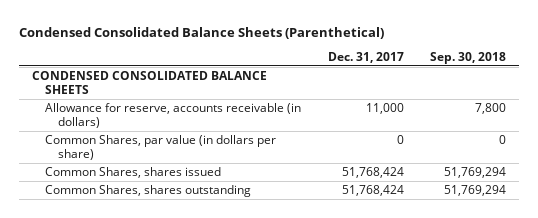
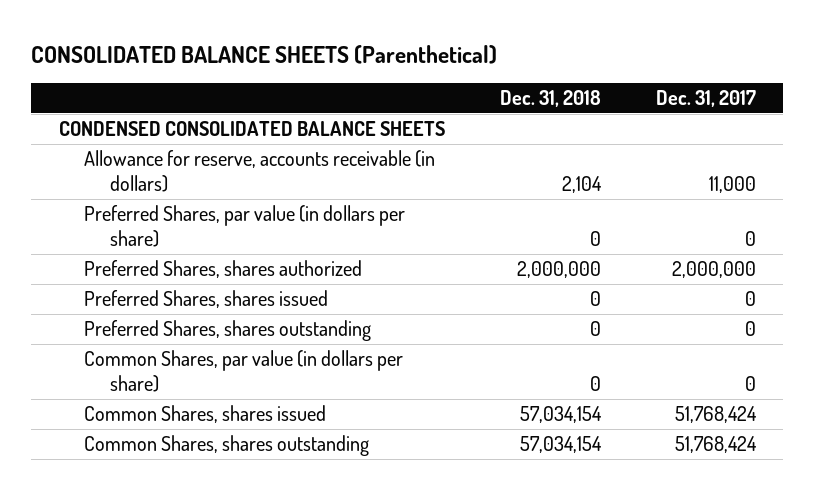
- Condensed Consolidated Balance Sheets (Parenthetical)
+ CONSOLIDATED BALANCE SHEETS (Parenthetical)
- | Dec. 31, 2017 | Sep. 30, 2018
+ | Dec. 31, 2018 | Dec. 31, 2017
+ Preferred Shares, par value (in dollars per share) | 0 | 0
+ Preferred Shares, shares authorized | 2,000,000 | 2,000,000
+ Preferred Shares, shares issued | 0 | 0
+ Preferred Shares, shares outstanding | 0 | 0

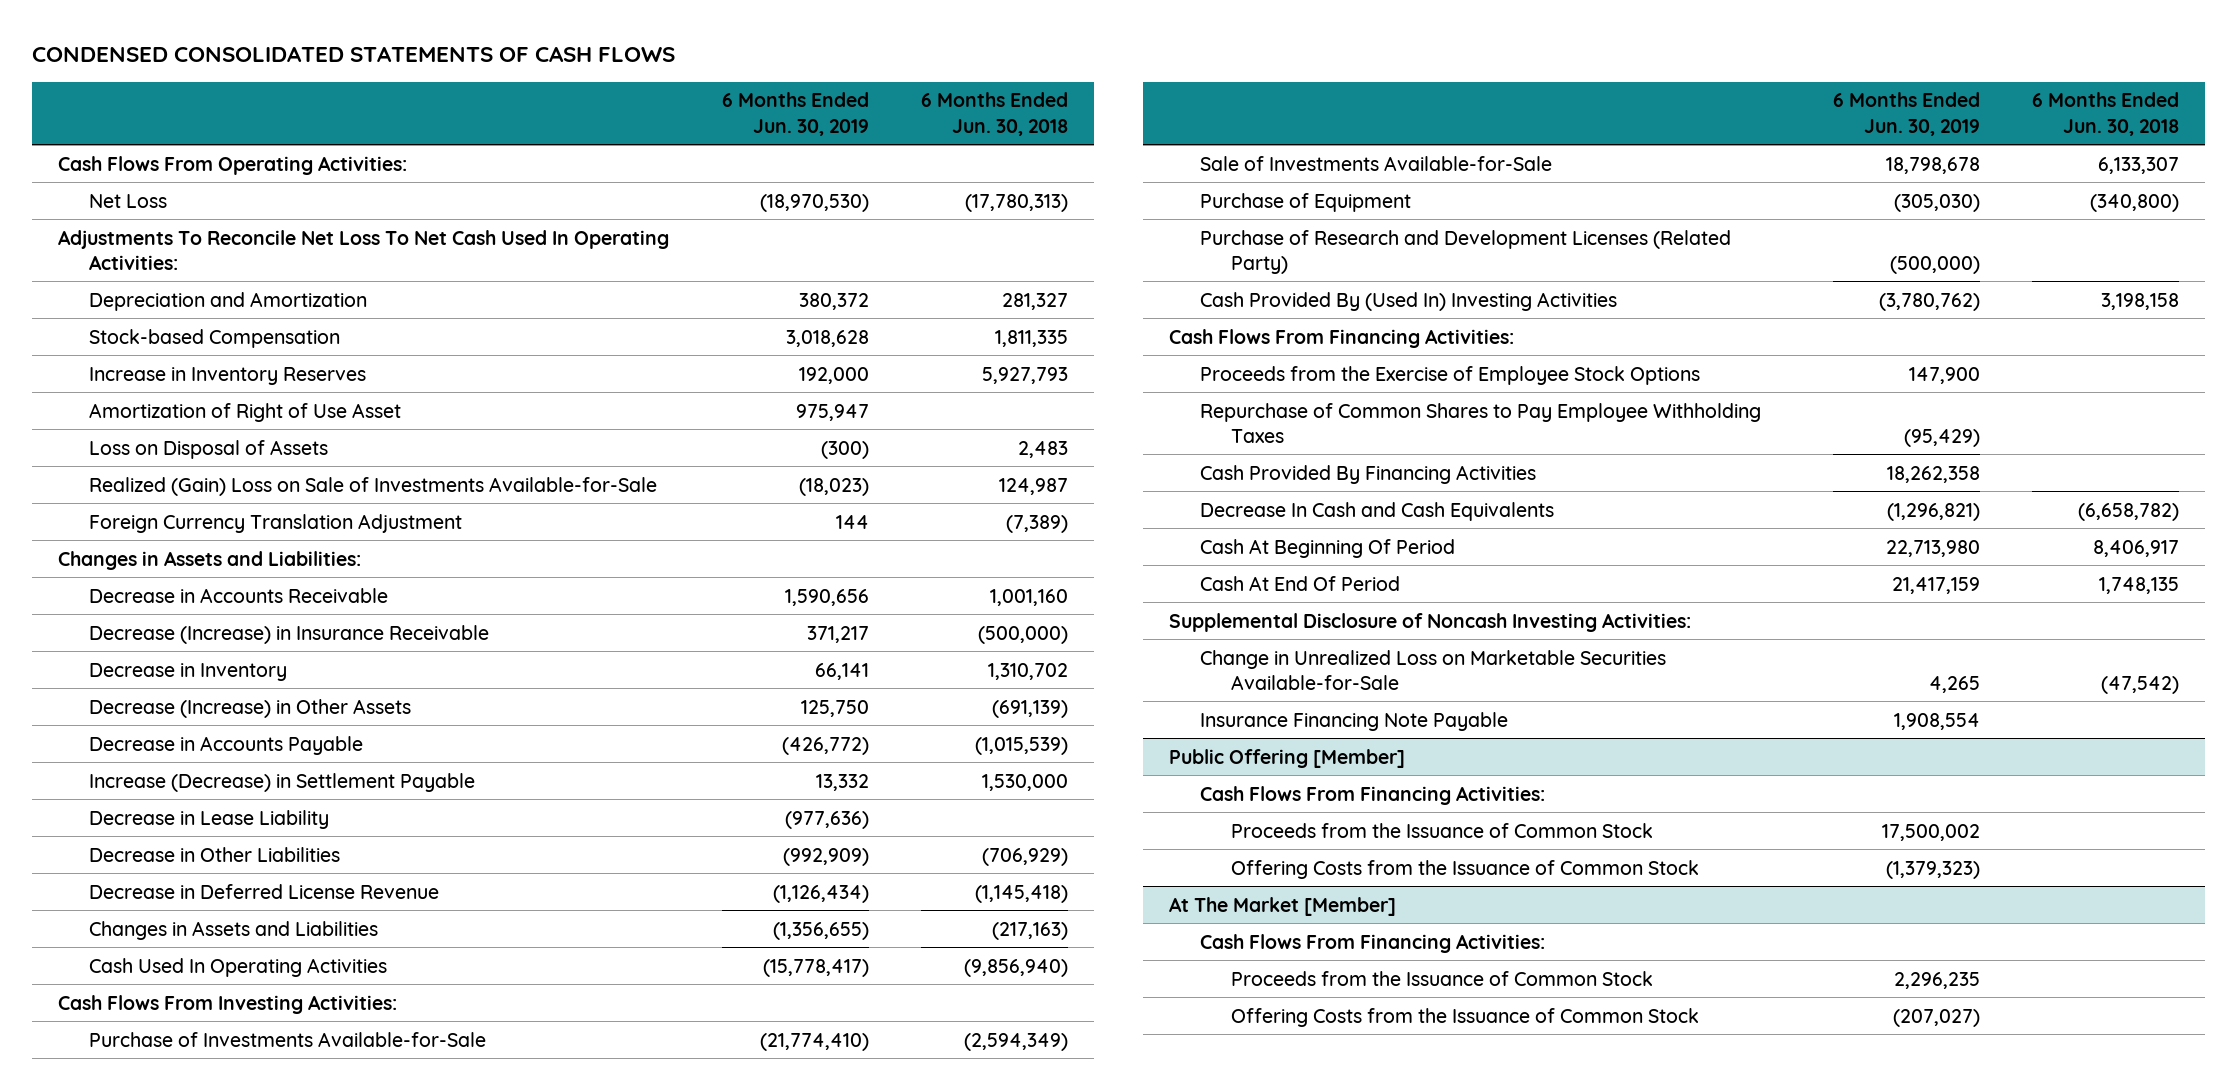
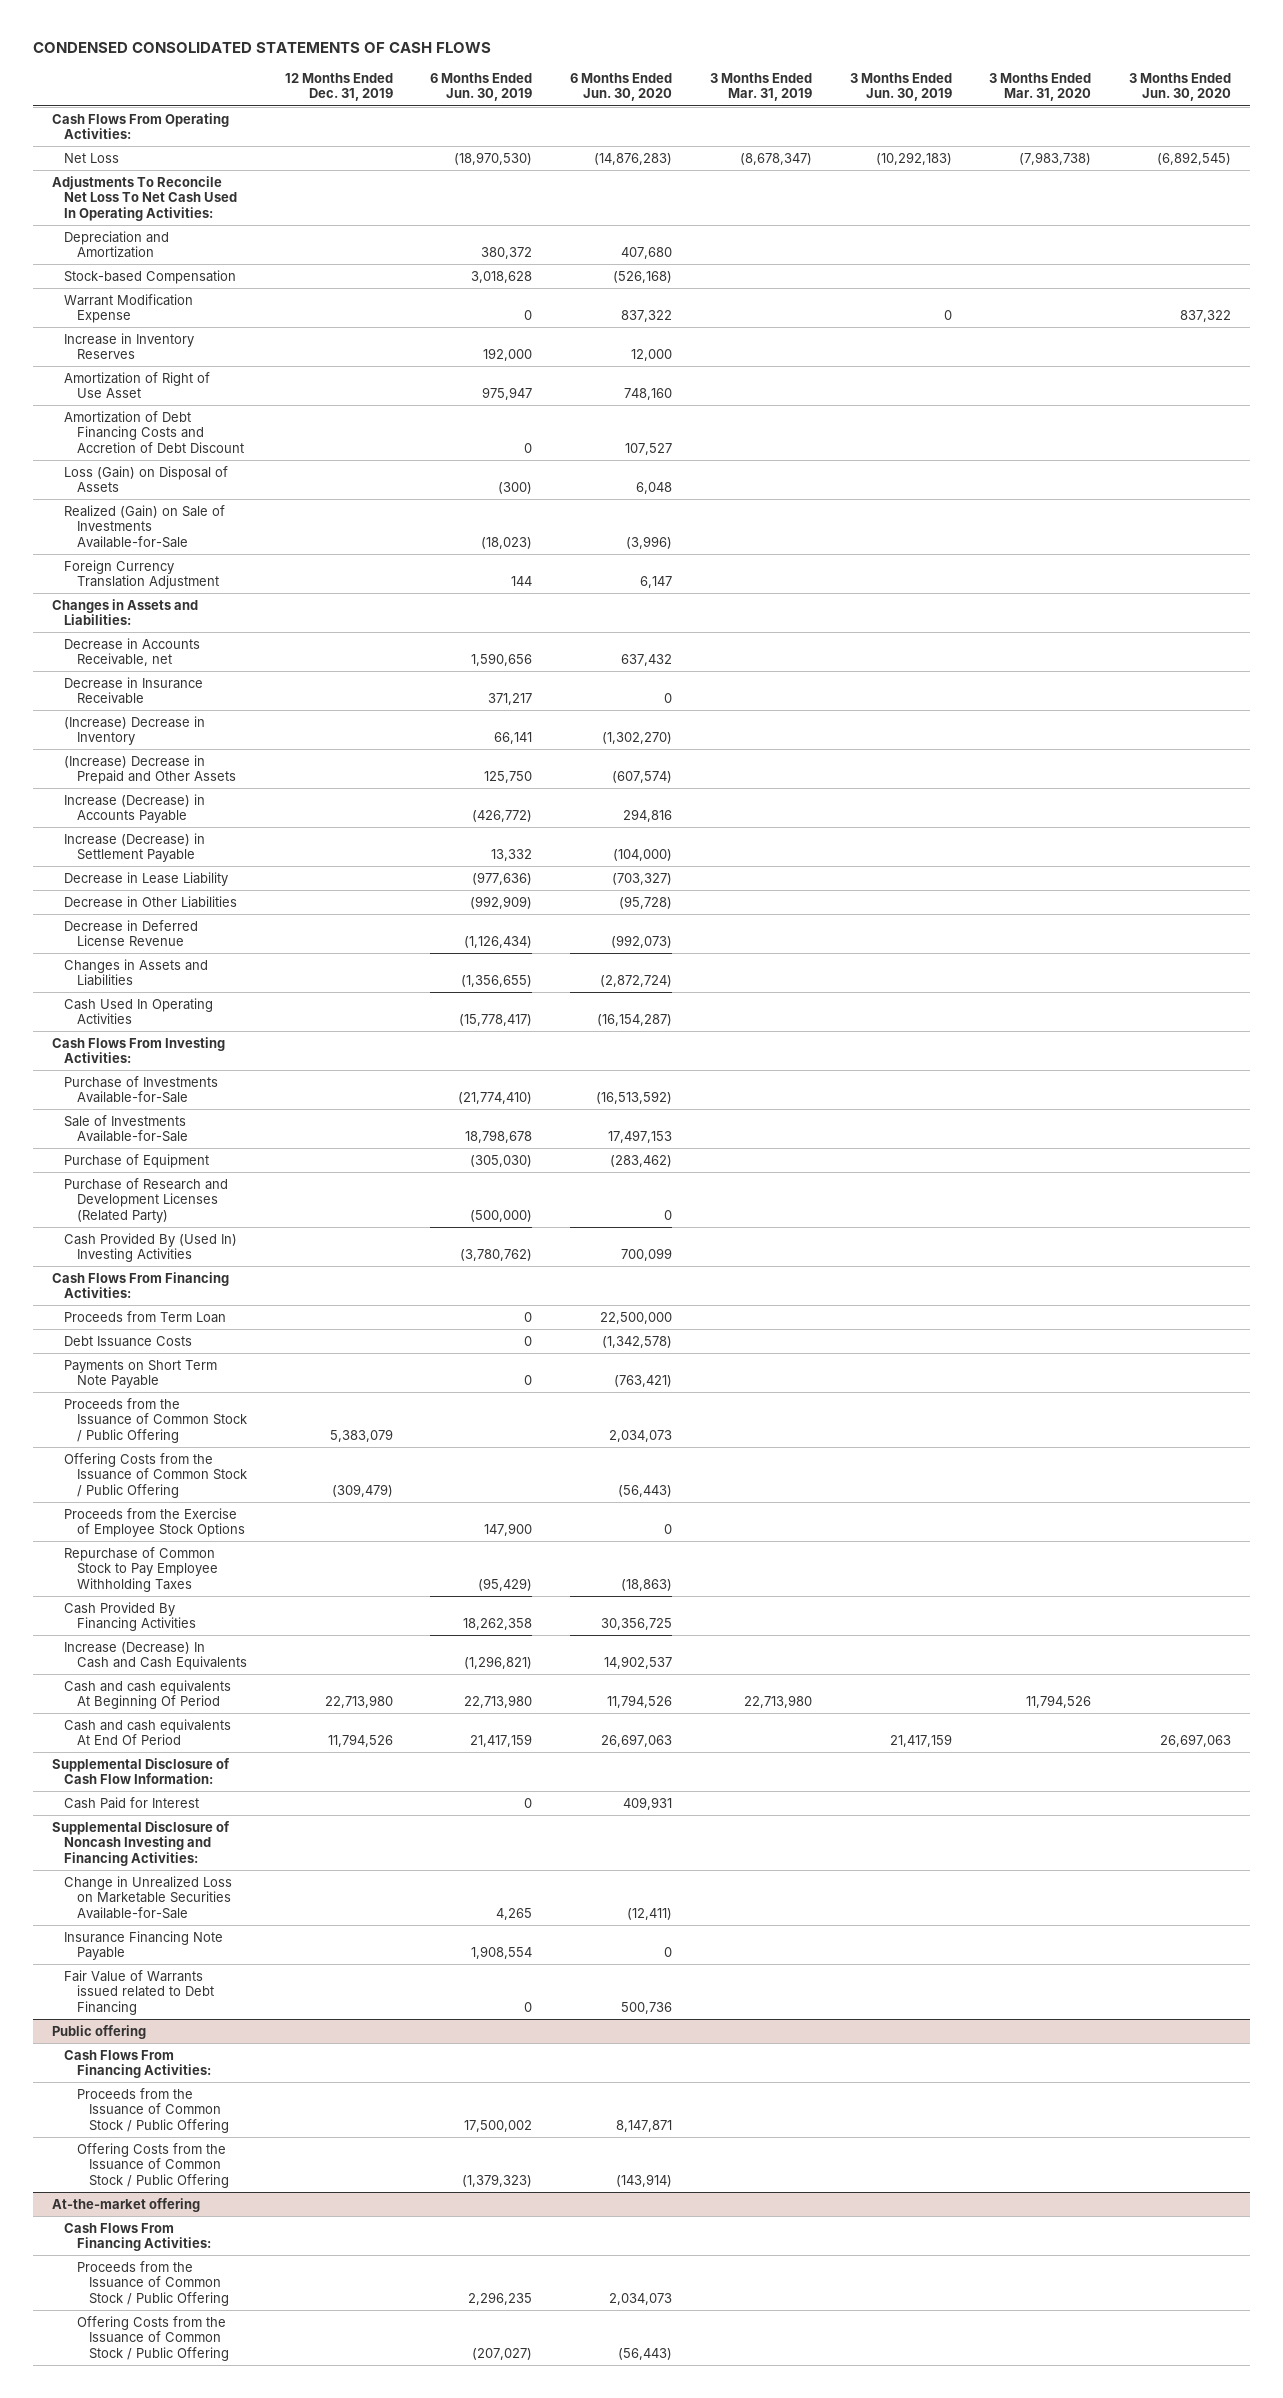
- | 6 Months Ended Jun. 30, 2019 | 6 Months Ended Jun. 30, 2018
+ | 12 Months Ended Dec. 31, 2019 | 6 Months Ended Jun. 30, 2019 | 6 Months Ended Jun. 30, 2020 | 3 Months Ended Mar. 31, 2019 | 3 Months Ended Jun. 30, 2019 | 3 Months Ended Mar. 31, 2020 | 3 Months Ended Jun. 30, 2020
+ Warrant Modification Expense | | 0 | 837,322 | | 0 | | 837,322
- Loss on Disposal of Assets | (300) | 2,483
- Realized (Gain) Loss on Sale of Investments Available-for-Sale | (18,023) | 124,987
+ Amortization of Debt Financing Costs and Accretion of Debt Discount | | 0 | 107,527 | | | |
+ Loss (Gain) on Disposal of Assets | | (300) | 6,048 | | | |
+ Realized (Gain) on Sale of Investments Available-for-Sale | | (18,023) | (3,996) | | | |
- Decrease in Accounts Receivable | 1,590,656 | 1,001,160
- Decrease (Increase) in Insurance Receivable | 371,217 | (500,000)
- Decrease in Inventory | 66,141 | 1,310,702
- Decrease (Increase) in Other Assets | 125,750 | (691,139)
- Decrease in Accounts Payable | (426,772) | (1,015,539)
+ Decrease in Accounts Receivable, net | | 1,590,656 | 637,432 | | | |
+ Decrease in Insurance Receivable | | 371,217 | 0 | | | |
+ (Increase) Decrease in Inventory | | 66,141 | (1,302,270) | | | |
+ (Increase) Decrease in Prepaid and Other Assets | | 125,750 | (607,574) | | | |
+ Increase (Decrease) in Accounts Payable | | (426,772) | 294,816 | | | |
+ Proceeds from Term Loan | | 0 | 22,500,000 | | | |
+ Debt Issuance Costs | | 0 | (1,342,578) | | | |
+ Payments on Short Term Note Payable | | 0 | (763,421) | | | |
+ Proceeds from the Issuance of Common Stock / Public Offering | 5,383,079 | | 2,034,073 | | | |
+ Offering Costs from the Issuance of Common Stock / Public Offering | (309,479) | | (56,443) | | | |
- Repurchase of Common Shares to Pay Employee Withholding Taxes | (95,429) |
+ Repurchase of Common Stock to Pay Employee Withholding Taxes | | (95,429) | (18,863) | | | |
- Decrease In Cash and Cash Equivalents | (1,296,821) | (6,658,782)
- Cash At Beginning Of Period | 22,713,980 | 8,406,917
- Cash At End Of Period | 21,417,159 | 1,748,135
- Supplemental Disclosure of Noncash Investing Activities:
+ Increase (Decrease) In Cash and Cash Equivalents | | (1,296,821) | 14,902,537 | | | |
+ Cash and cash equivalents At Beginning Of Period | 22,713,980 | 22,713,980 | 11,794,526 | 22,713,980 | | 11,794,526 |
+ Cash and cash equivalents At End Of Period | 11,794,526 | 21,417,159 | 26,697,063 | | 21,417,159 | | 26,697,063
+ Supplemental Disclosure of Cash Flow Information:
+ Cash Paid for Interest | | 0 | 409,931 | | | |
+ Supplemental Disclosure of Noncash Investing and Financing Activities:
- Public Offering [Member]
+ Fair Value of Warrants issued related to Debt Financing | | 0 | 500,736 | | | |
+ Public offering
- Proceeds from the Issuance of Common Stock | 17,500,002 |
- Offering Costs from the Issuance of Common Stock | (1,379,323) |
- At The Market [Member]
+ Proceeds from the Issuance of Common Stock / Public Offering | | 17,500,002 | 8,147,871 | | | |
+ Offering Costs from the Issuance of Common Stock / Public Offering | | (1,379,323) | (143,914) | | | |
+ At-the-market offering
- Proceeds from the Issuance of Common Stock | 2,296,235 |
- Offering Costs from the Issuance of Common Stock | (207,027) |
+ Proceeds from the Issuance of Common Stock / Public Offering | | 2,296,235 | 2,034,073 | | | |
+ Offering Costs from the Issuance of Common Stock / Public Offering | | (207,027) | (56,443) | | | |

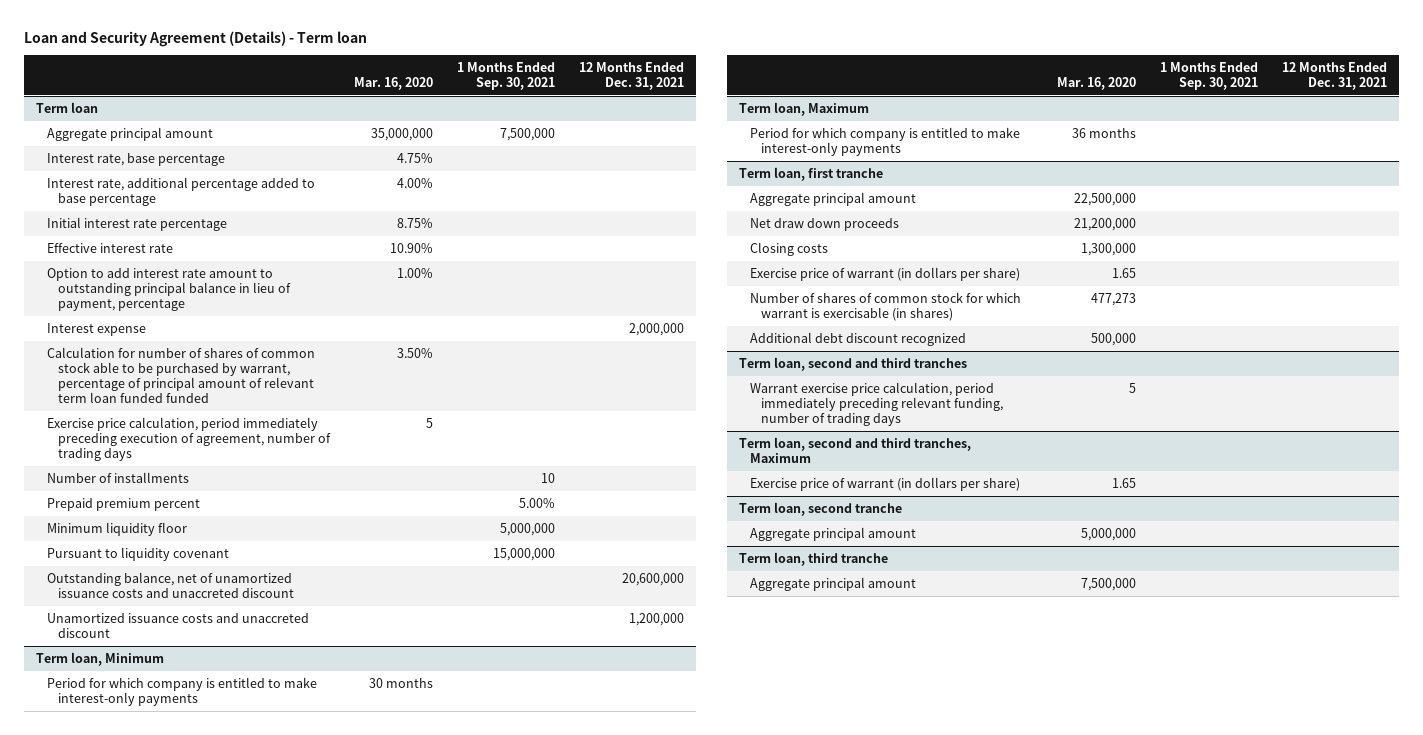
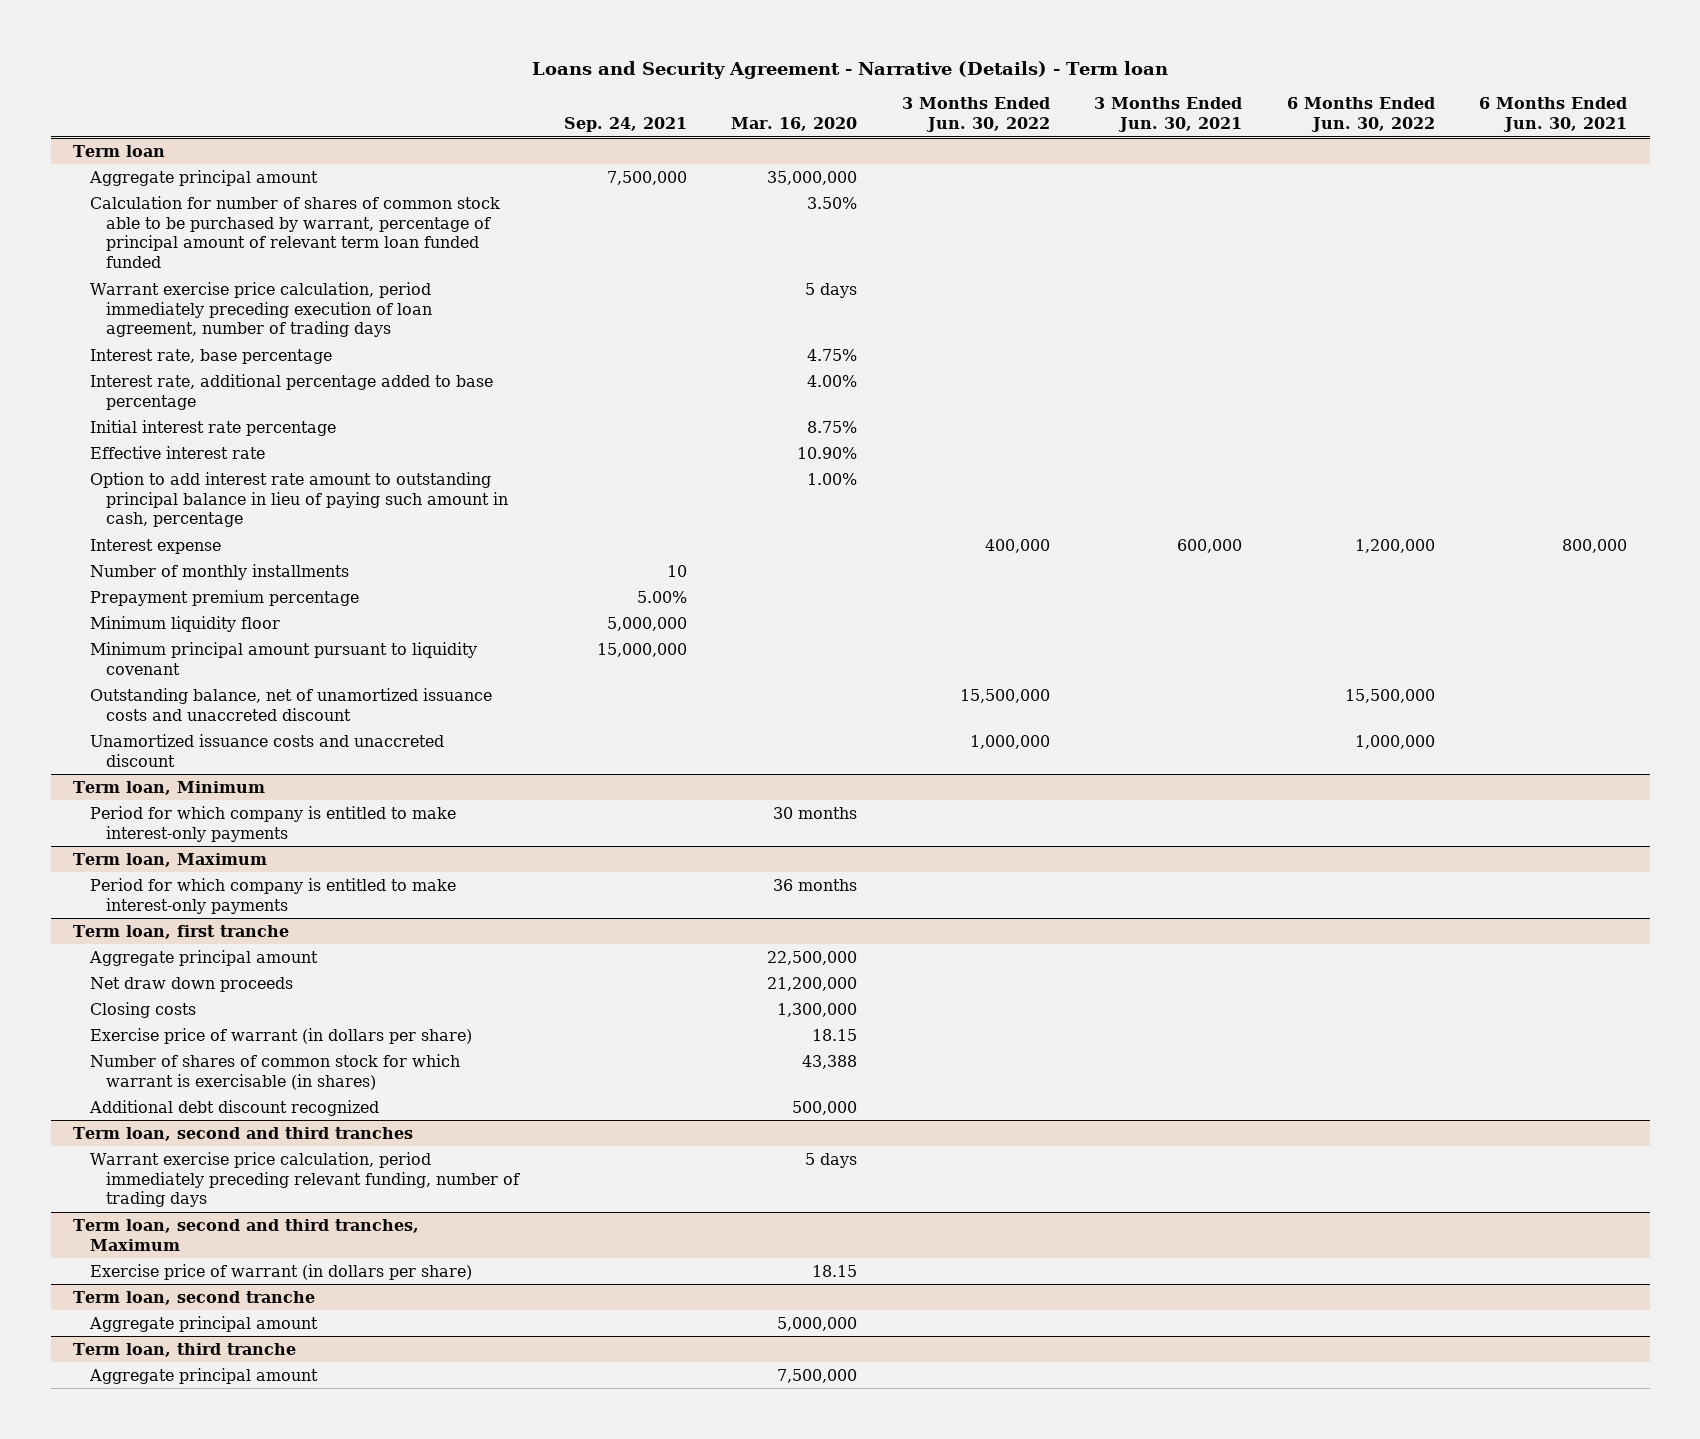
- Loan and Security Agreement (Details) - Term loan
+ Loans and Security Agreement - Narrative (Details) - Term loan
- | Mar. 16, 2020 | 1 Months Ended Sep. 30, 2021 | 12 Months Ended Dec. 31, 2021
+ | Sep. 24, 2021 | Mar. 16, 2020 | 3 Months Ended Jun. 30, 2022 | 3 Months Ended Jun. 30, 2021 | 6 Months Ended Jun. 30, 2022 | 6 Months Ended Jun. 30, 2021
@ Term loan
moved up: Calculation for number of shares of common stock able to be purchased by warrant, percentage of principal amount of relevant term loan funded funded | | 3.50% | | | |
+ Warrant exercise price calculation, period immediately preceding execution of loan agreement, number of trading days | | 5 days | | | |
- Option to add interest rate amount to outstanding principal balance in lieu of payment, percentage | 1.00% | |
+ Option to add interest rate amount to outstanding principal balance in lieu of paying such amount in cash, percentage | | 1.00% | | | |
- Exercise price calculation, period immediately preceding execution of agreement, number of trading days | 5 | |
- Number of installments | | 10 |
- Prepaid premium percent | | 5.00% |
+ Number of monthly installments | 10 | | | | |
+ Prepayment premium percentage | 5.00% | | | | |
- Pursuant to liquidity covenant | | 15,000,000 |
+ Minimum principal amount pursuant to liquidity covenant | 15,000,000 | | | | |
@ Term loan, first tranche
- Exercise price of warrant (in dollars per share) | 1.65 | |
- Number of shares of common stock for which warrant is exercisable (in shares) | 477,273 | |
+ Exercise price of warrant (in dollars per share) | | 18.15 | | | |
+ Number of shares of common stock for which warrant is exercisable (in shares) | | 43,388 | | | |
@ Term loan, second and third tranches
- Warrant exercise price calculation, period immediately preceding relevant funding, number of trading days | 5 | |
+ Warrant exercise price calculation, period immediately preceding relevant funding, number of trading days | | 5 days | | | |
@ Term loan, second and third tranches, Maximum
- Exercise price of warrant (in dollars per share) | 1.65 | |
+ Exercise price of warrant (in dollars per share) | | 18.15 | | | |

